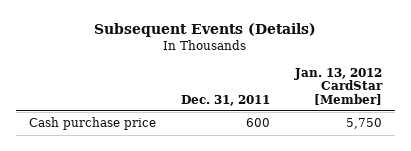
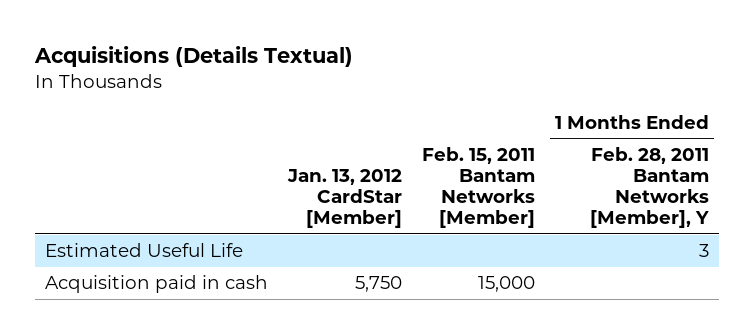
- Subsequent Events (Details)
+ Acquisitions (Details Textual)
- | Dec. 31, 2011 | Jan. 13, 2012 CardStar [Member]
+ | Jan. 13, 2012 CardStar [Member] | Feb. 15, 2011 Bantam Networks [Member] | 1 Months Ended Feb. 28, 2011 Bantam Networks [Member], Y
- Cash purchase price | 600 | 5,750
+ Estimated Useful Life | | | 3
+ Acquisition paid in cash | 5,750 | 15,000 |

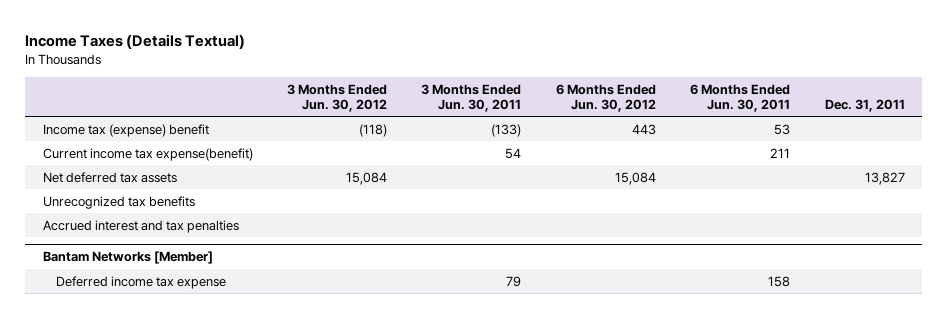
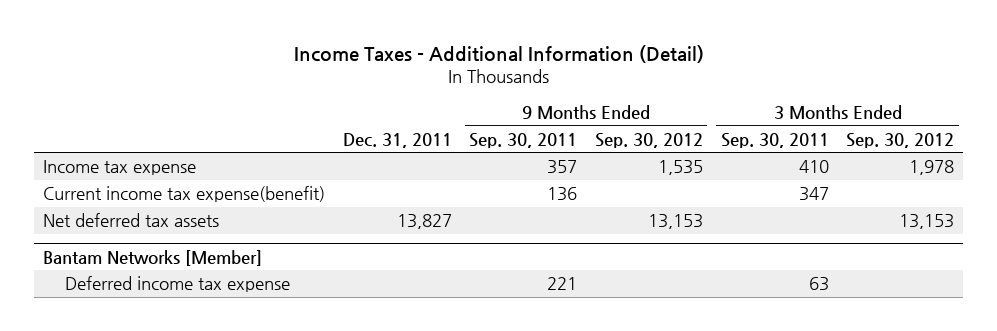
- Income Taxes (Details Textual)
+ Income Taxes - Additional Information (Detail)
- | 3 Months Ended Jun. 30, 2012 | 3 Months Ended Jun. 30, 2011 | 6 Months Ended Jun. 30, 2012 | 6 Months Ended Jun. 30, 2011 | Dec. 31, 2011
+ | Dec. 31, 2011 | 9 Months Ended Sep. 30, 2011 | 9 Months Ended Sep. 30, 2012 | 3 Months Ended Sep. 30, 2011 | 3 Months Ended Sep. 30, 2012
- Income tax (expense) benefit | (118) | (133) | 443 | 53 |
+ Income tax expense | | 357 | 1,535 | 410 | 1,978
- Unrecognized tax benefits
- Accrued interest and tax penalties

